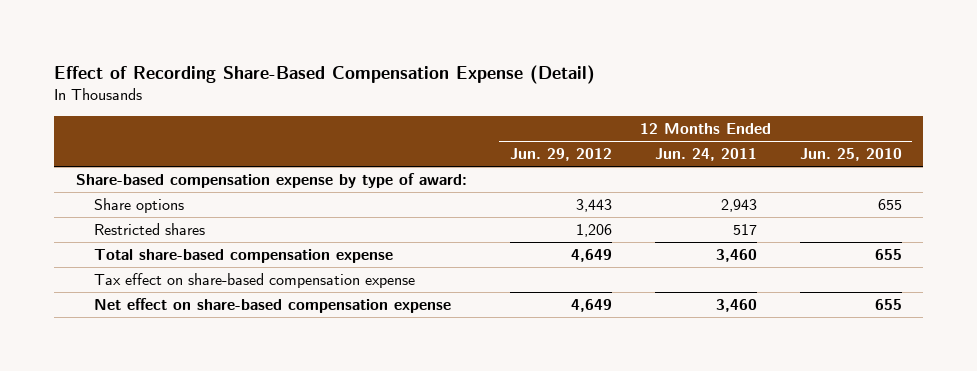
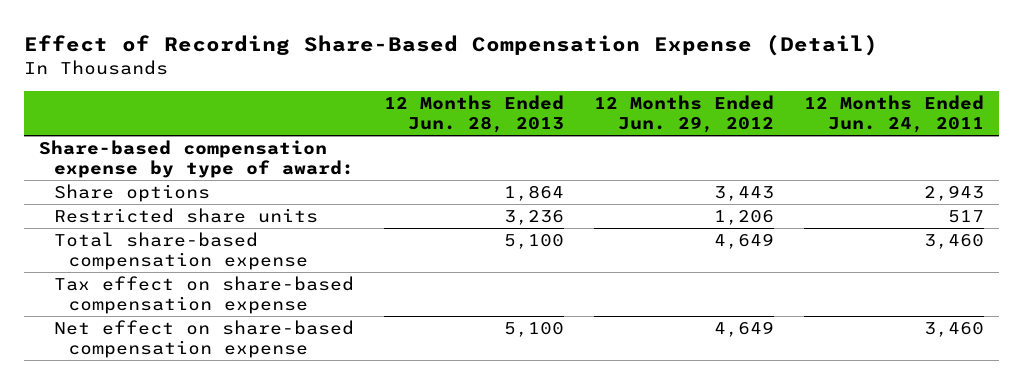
- | 12 Months Ended Jun. 29, 2012 | 12 Months Ended Jun. 24, 2011 | 12 Months Ended Jun. 25, 2010
+ | 12 Months Ended Jun. 28, 2013 | 12 Months Ended Jun. 29, 2012 | 12 Months Ended Jun. 24, 2011
- Restricted shares | 1,206 | 517 |
+ Restricted share units | 3,236 | 1,206 | 517

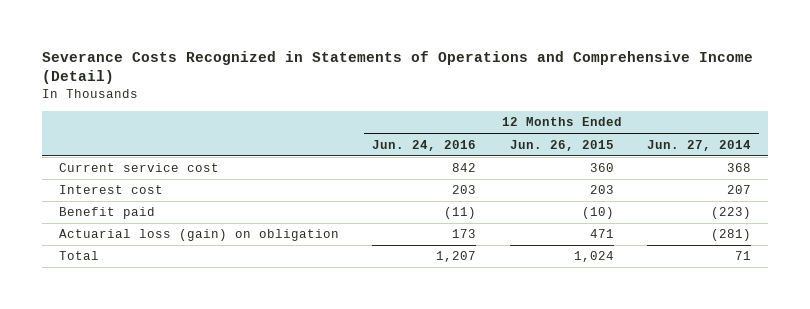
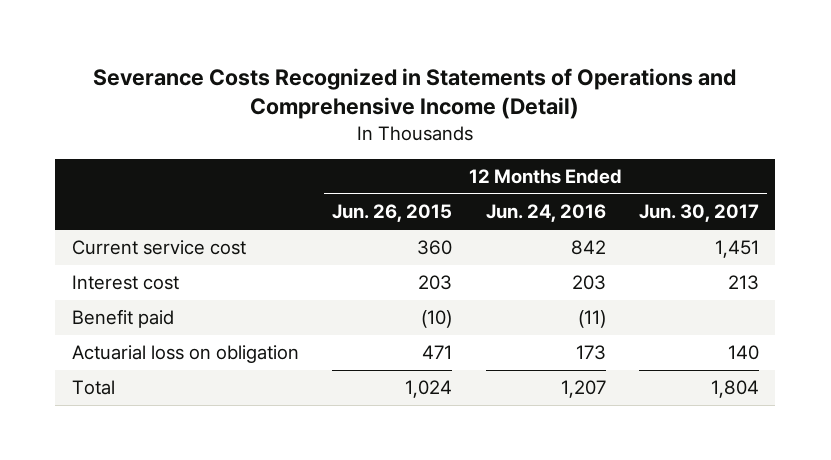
- | 12 Months Ended Jun. 24, 2016 | 12 Months Ended Jun. 26, 2015 | 12 Months Ended Jun. 27, 2014
+ | 12 Months Ended Jun. 26, 2015 | 12 Months Ended Jun. 24, 2016 | 12 Months Ended Jun. 30, 2017
- Actuarial loss (gain) on obligation | 173 | 471 | (281)
+ Actuarial loss on obligation | 471 | 173 | 140

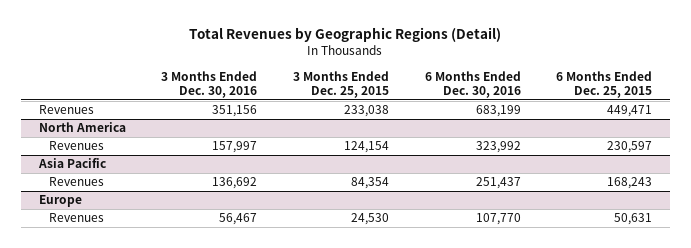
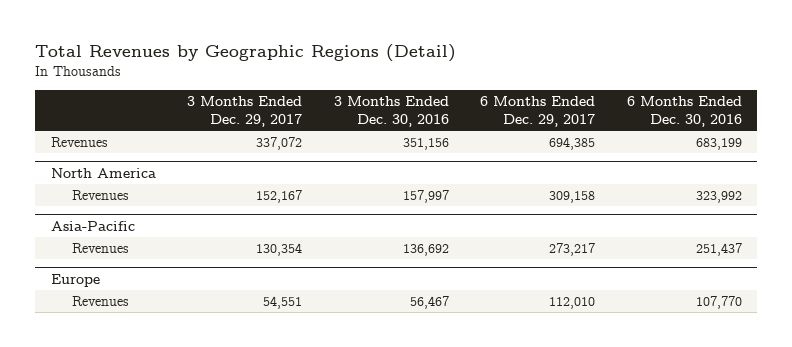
- | 3 Months Ended Dec. 30, 2016 | 3 Months Ended Dec. 25, 2015 | 6 Months Ended Dec. 30, 2016 | 6 Months Ended Dec. 25, 2015
+ | 3 Months Ended Dec. 29, 2017 | 3 Months Ended Dec. 30, 2016 | 6 Months Ended Dec. 29, 2017 | 6 Months Ended Dec. 30, 2016
- Asia Pacific
+ Asia-Pacific

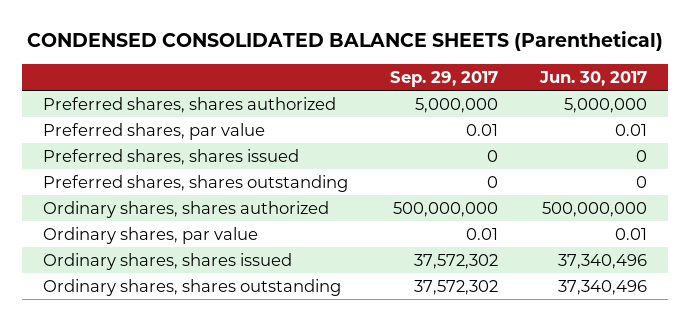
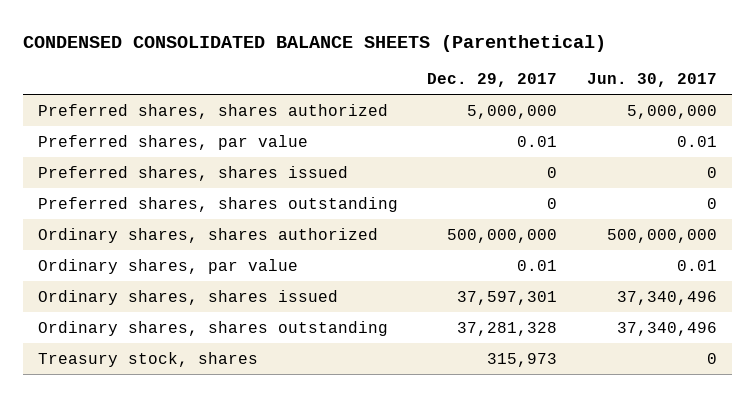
- | Sep. 29, 2017 | Jun. 30, 2017
+ | Dec. 29, 2017 | Jun. 30, 2017
+ Treasury stock, shares | 315,973 | 0

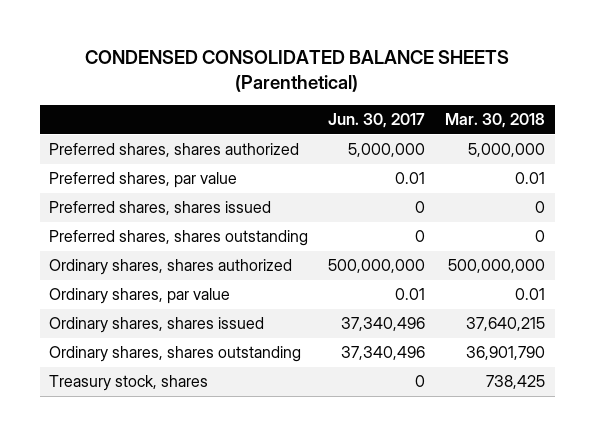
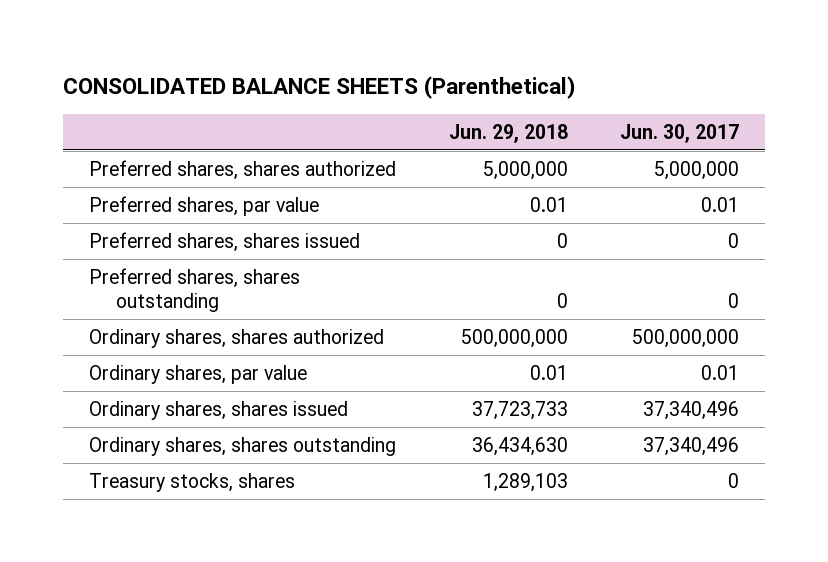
- CONDENSED CONSOLIDATED BALANCE SHEETS (Parenthetical)
+ CONSOLIDATED BALANCE SHEETS (Parenthetical)
- | Jun. 30, 2017 | Mar. 30, 2018
+ | Jun. 29, 2018 | Jun. 30, 2017
- Treasury stock, shares | 0 | 738,425
+ Treasury stocks, shares | 1,289,103 | 0

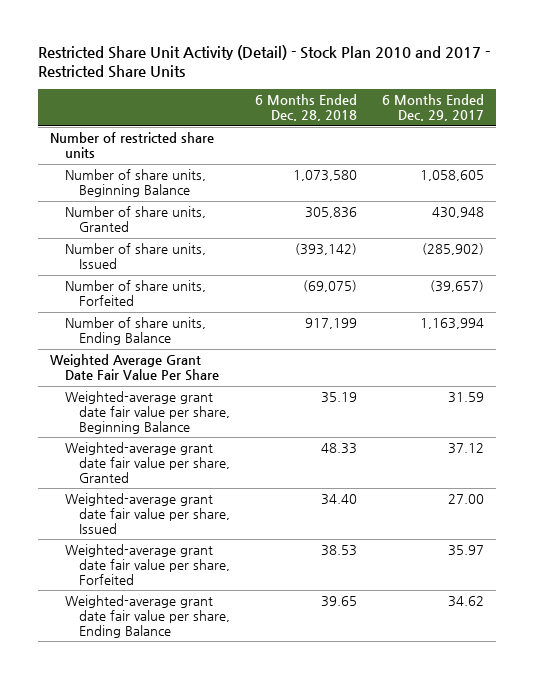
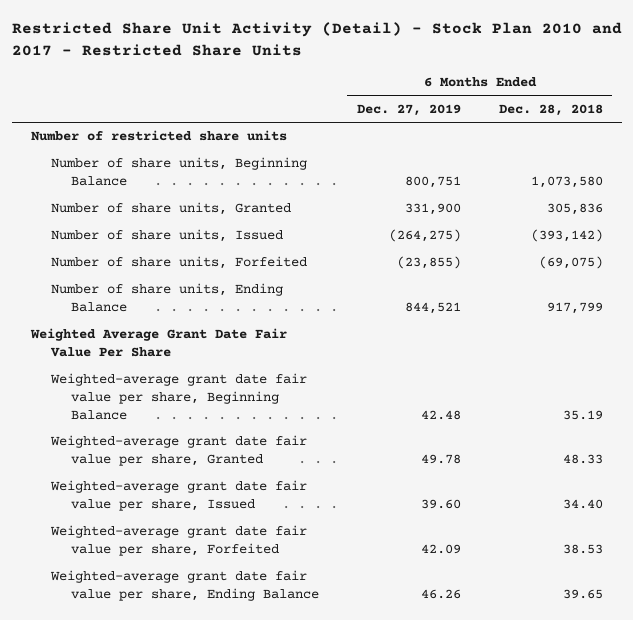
- | 6 Months Ended Dec. 28, 2018 | 6 Months Ended Dec. 29, 2017
+ | 6 Months Ended Dec. 27, 2019 | 6 Months Ended Dec. 28, 2018
- Number of share units, Ending Balance | 917,199 | 1,163,994
+ Number of share units, Ending Balance | 844,521 | 917,799

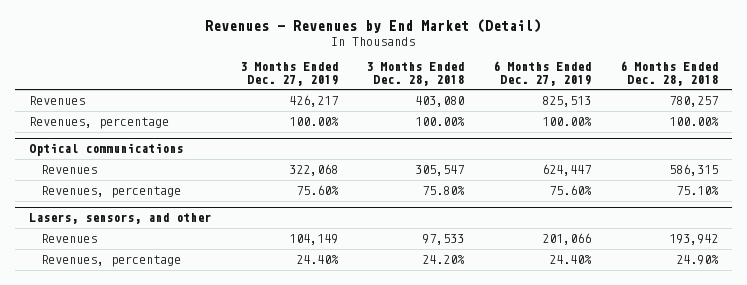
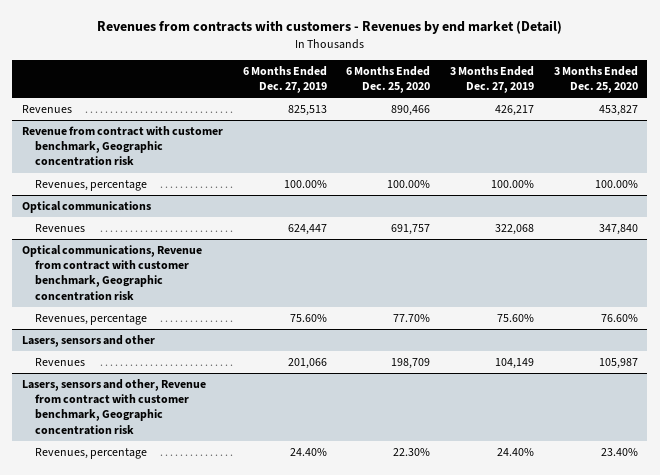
- Revenues - Revenues by End Market (Detail)
+ Revenues from contracts with customers - Revenues by end market (Detail)
- | 3 Months Ended Dec. 27, 2019 | 3 Months Ended Dec. 28, 2018 | 6 Months Ended Dec. 27, 2019 | 6 Months Ended Dec. 28, 2018
+ | 6 Months Ended Dec. 27, 2019 | 6 Months Ended Dec. 25, 2020 | 3 Months Ended Dec. 27, 2019 | 3 Months Ended Dec. 25, 2020
+ Revenue from contract with customer benchmark, Geographic concentration risk
+ Optical communications, Revenue from contract with customer benchmark, Geographic concentration risk
- Lasers, sensors, and other
+ Lasers, sensors and other
+ Lasers, sensors and other, Revenue from contract with customer benchmark, Geographic concentration risk

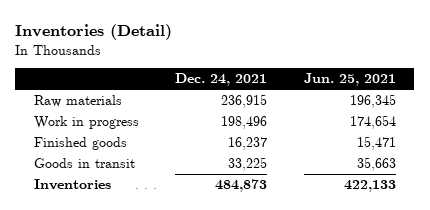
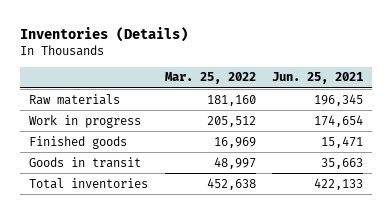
- Inventories (Detail)
+ Inventories (Details)
- | Dec. 24, 2021 | Jun. 25, 2021
+ | Mar. 25, 2022 | Jun. 25, 2021
- Inventories | 484,873 | 422,133
+ Total inventories | 452,638 | 422,133

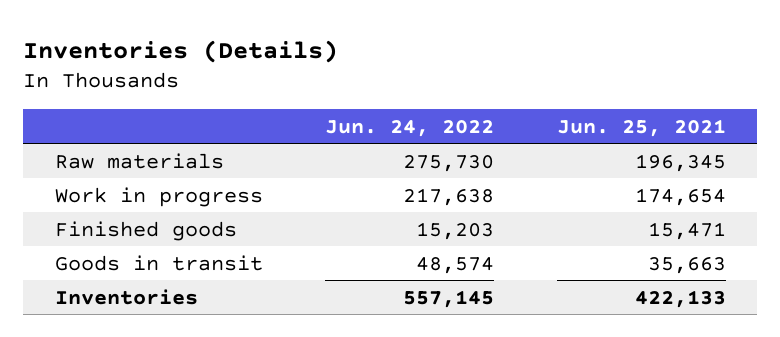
- | Mar. 25, 2022 | Jun. 25, 2021
+ | Jun. 24, 2022 | Jun. 25, 2021
- Total inventories | 452,638 | 422,133
+ Inventories | 557,145 | 422,133

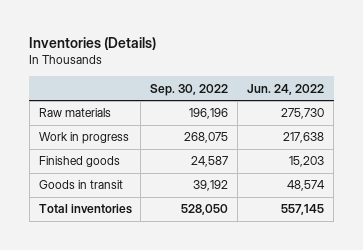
- | Jun. 24, 2022 | Jun. 25, 2021
+ | Sep. 30, 2022 | Jun. 24, 2022
- Inventories | 557,145 | 422,133
+ Total inventories | 528,050 | 557,145

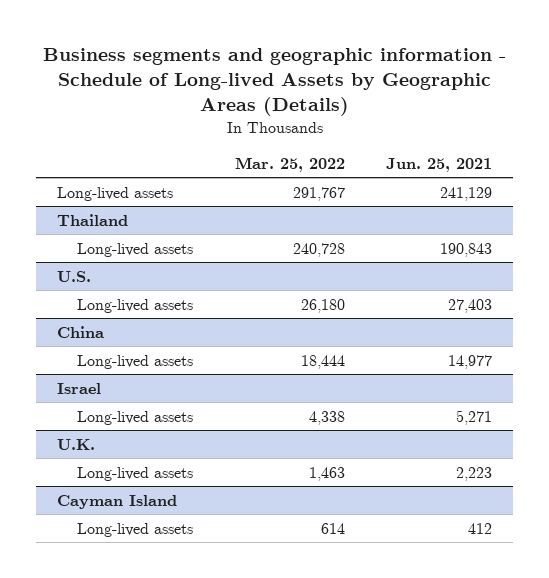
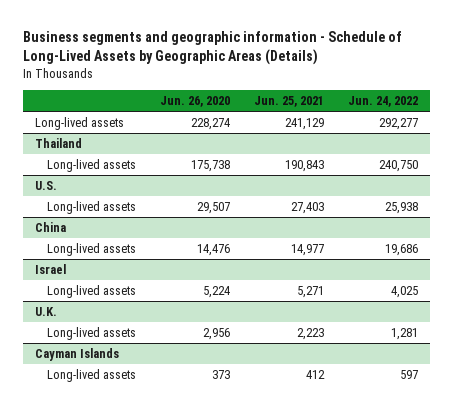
- Business segments and geographic information - Schedule of Long-lived Assets by Geographic Areas (Details)
+ Business segments and geographic information - Schedule of Long-Lived Assets by Geographic Areas (Details)
- | Mar. 25, 2022 | Jun. 25, 2021
+ | Jun. 26, 2020 | Jun. 25, 2021 | Jun. 24, 2022
- Cayman Island
+ Cayman Islands

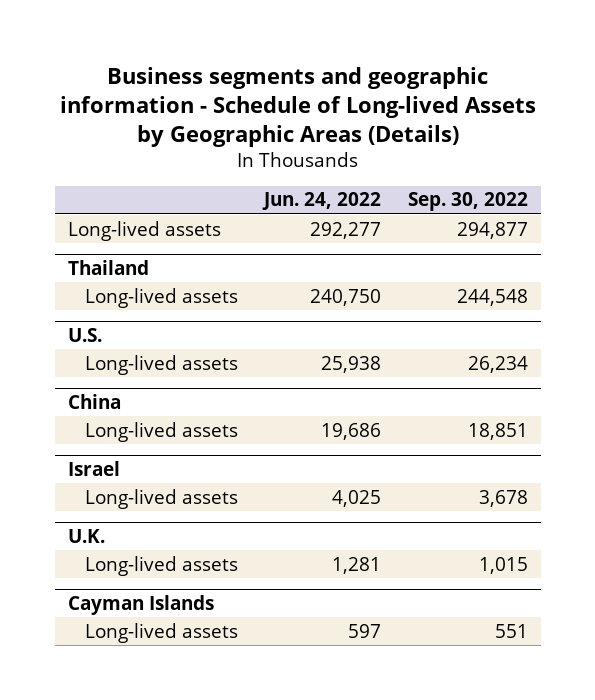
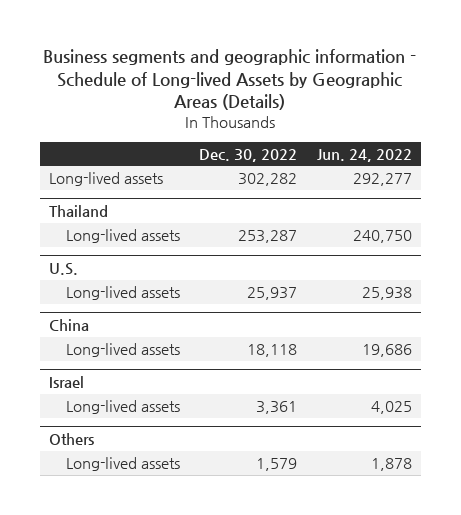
- | Jun. 24, 2022 | Sep. 30, 2022
+ | Dec. 30, 2022 | Jun. 24, 2022
- U.K.
- Long-lived assets | 1,281 | 1,015
- Cayman Islands
- Long-lived assets | 597 | 551
+ Others
+ Long-lived assets | 1,579 | 1,878

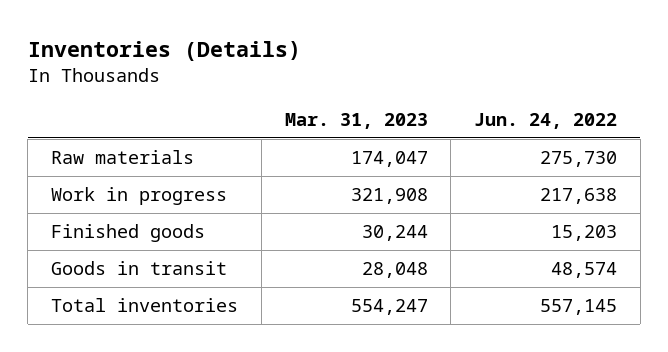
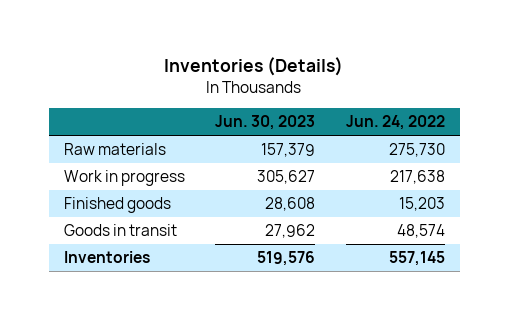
- | Mar. 31, 2023 | Jun. 24, 2022
+ | Jun. 30, 2023 | Jun. 24, 2022
- Total inventories | 554,247 | 557,145
+ Inventories | 519,576 | 557,145

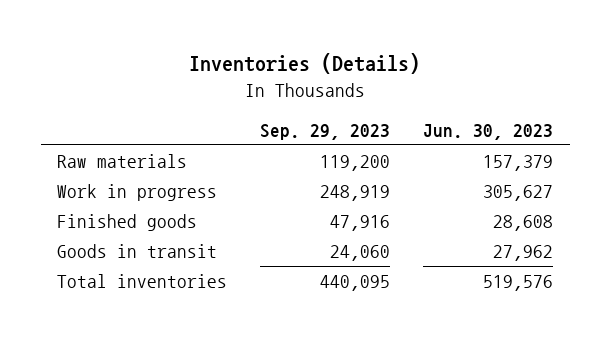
- | Jun. 30, 2023 | Jun. 24, 2022
+ | Sep. 29, 2023 | Jun. 30, 2023
- Inventories | 519,576 | 557,145
+ Total inventories | 440,095 | 519,576

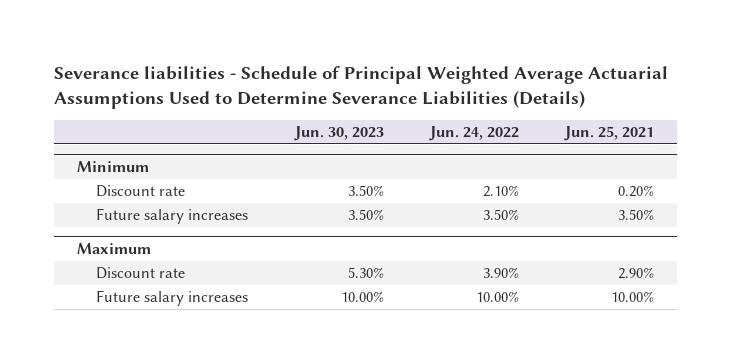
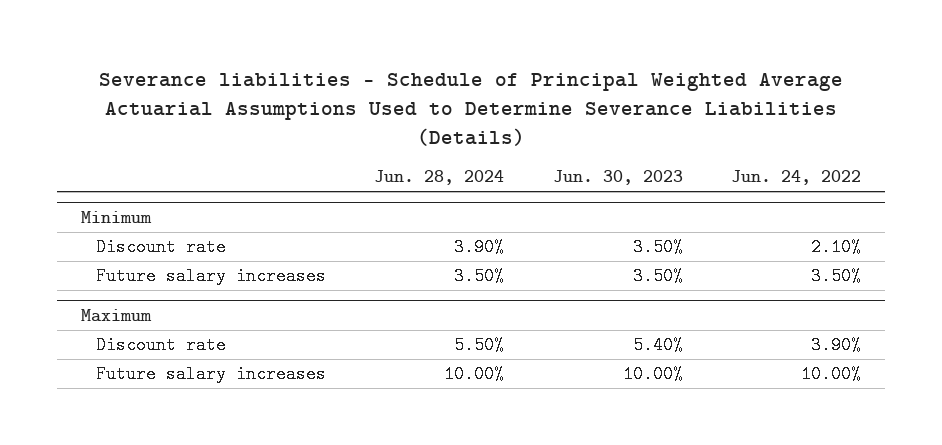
- | Jun. 30, 2023 | Jun. 24, 2022 | Jun. 25, 2021
+ | Jun. 28, 2024 | Jun. 30, 2023 | Jun. 24, 2022
@ Maximum
- Discount rate | 5.30% | 3.90% | 2.90%
+ Discount rate | 5.50% | 5.40% | 3.90%

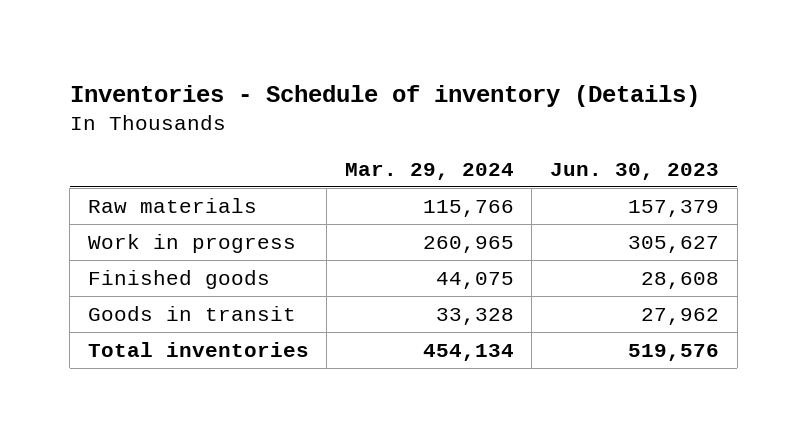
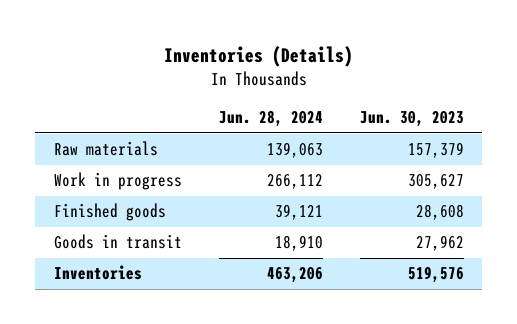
- Inventories - Schedule of inventory (Details)
+ Inventories (Details)
- | Mar. 29, 2024 | Jun. 30, 2023
+ | Jun. 28, 2024 | Jun. 30, 2023
- Total inventories | 454,134 | 519,576
+ Inventories | 463,206 | 519,576

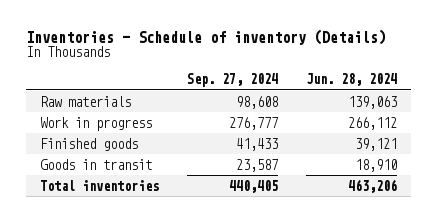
- Inventories (Details)
+ Inventories - Schedule of inventory (Details)
- | Jun. 28, 2024 | Jun. 30, 2023
+ | Sep. 27, 2024 | Jun. 28, 2024
- Inventories | 463,206 | 519,576
+ Total inventories | 440,405 | 463,206

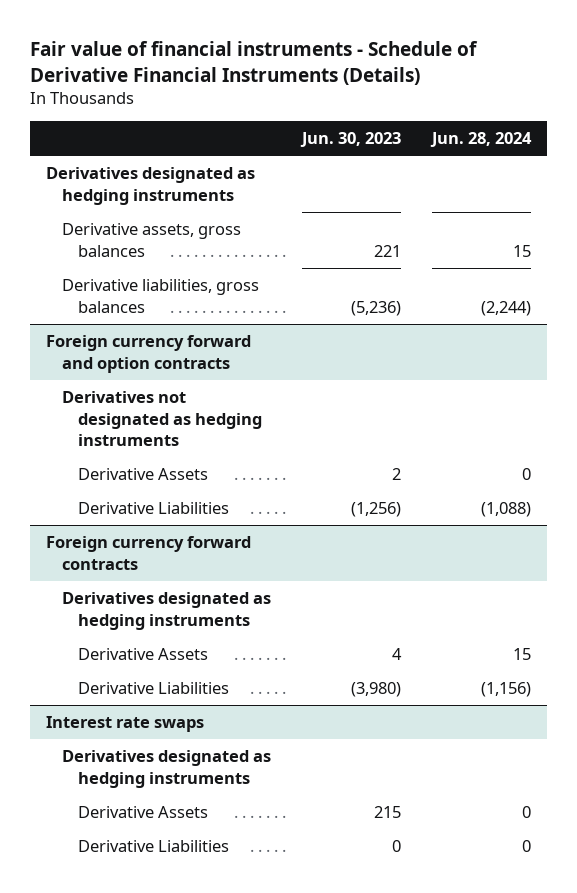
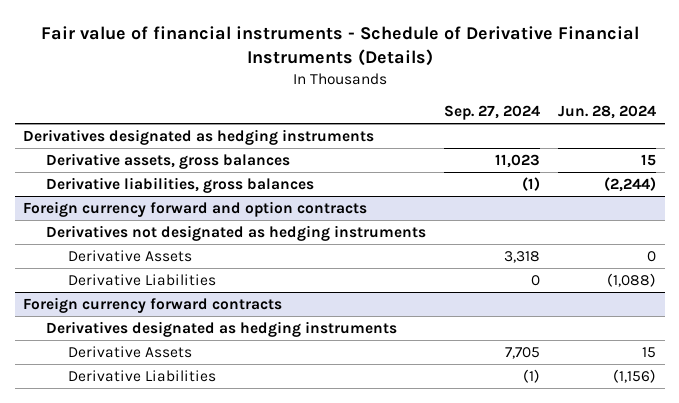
- | Jun. 30, 2023 | Jun. 28, 2024
+ | Sep. 27, 2024 | Jun. 28, 2024
- Interest rate swaps
- Derivatives designated as hedging instruments
- Derivative Assets | 215 | 0
- Derivative Liabilities | 0 | 0

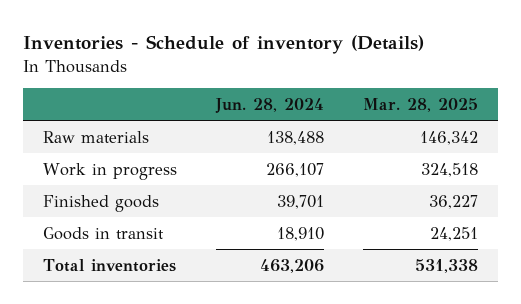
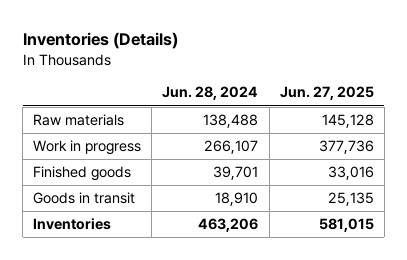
- Inventories - Schedule of inventory (Details)
+ Inventories (Details)
- | Jun. 28, 2024 | Mar. 28, 2025
+ | Jun. 28, 2024 | Jun. 27, 2025
- Total inventories | 463,206 | 531,338
+ Inventories | 463,206 | 581,015

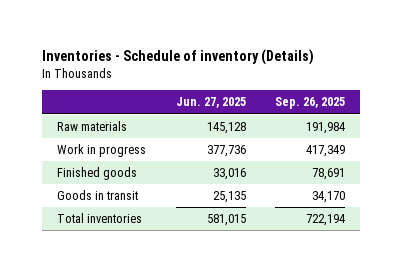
- Inventories (Details)
+ Inventories - Schedule of inventory (Details)
- | Jun. 28, 2024 | Jun. 27, 2025
+ | Jun. 27, 2025 | Sep. 26, 2025
- Inventories | 463,206 | 581,015
+ Total inventories | 581,015 | 722,194

